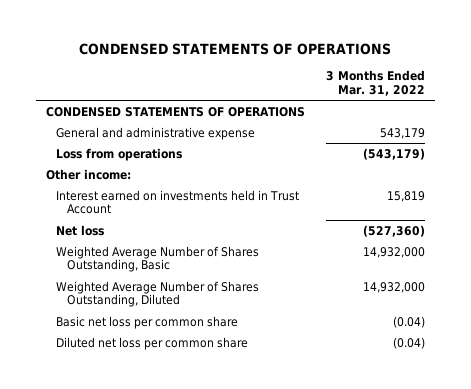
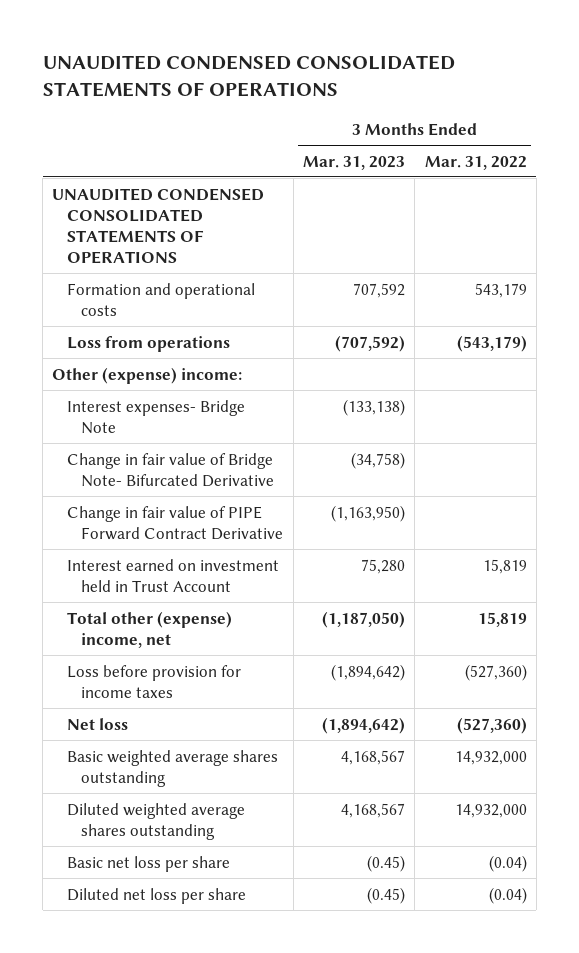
- CONDENSED STATEMENTS OF OPERATIONS
+ UNAUDITED CONDENSED CONSOLIDATED STATEMENTS OF OPERATIONS
- | 3 Months Ended Mar. 31, 2022
+ | 3 Months Ended Mar. 31, 2023 | 3 Months Ended Mar. 31, 2022
- CONDENSED STATEMENTS OF OPERATIONS
- General and administrative expense | 543,179
+ UNAUDITED CONDENSED CONSOLIDATED STATEMENTS OF OPERATIONS
+ Formation and operational costs | 707,592 | 543,179
- Other income:
- Interest earned on investments held in Trust Account | 15,819
+ Other (expense) income:
+ Interest expenses- Bridge Note | (133,138) |
+ Change in fair value of Bridge Note- Bifurcated Derivative | (34,758) |
+ Change in fair value of PIPE Forward Contract Derivative | (1,163,950) |
+ Interest earned on investment held in Trust Account | 75,280 | 15,819
+ Total other (expense) income, net | (1,187,050) | 15,819
+ Loss before provision for income taxes | (1,894,642) | (527,360)
- Weighted Average Number of Shares Outstanding, Basic | 14,932,000
- Weighted Average Number of Shares Outstanding, Diluted | 14,932,000
- Basic net loss per common share | (0.04)
- Diluted net loss per common share | (0.04)
+ Basic weighted average shares outstanding | 4,168,567 | 14,932,000
+ Diluted weighted average shares outstanding | 4,168,567 | 14,932,000
+ Basic net loss per share | (0.45) | (0.04)
+ Diluted net loss per share | (0.45) | (0.04)

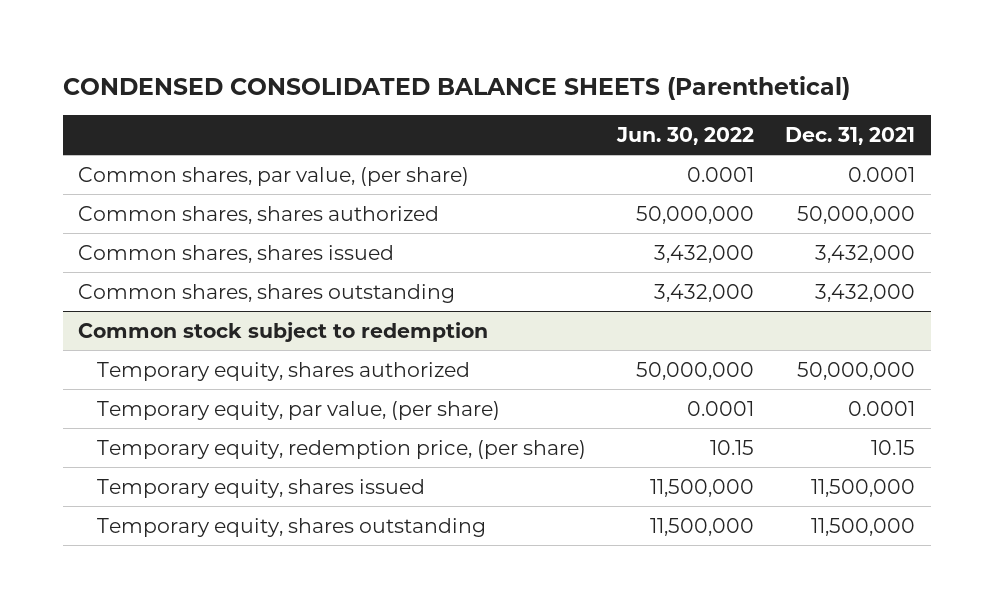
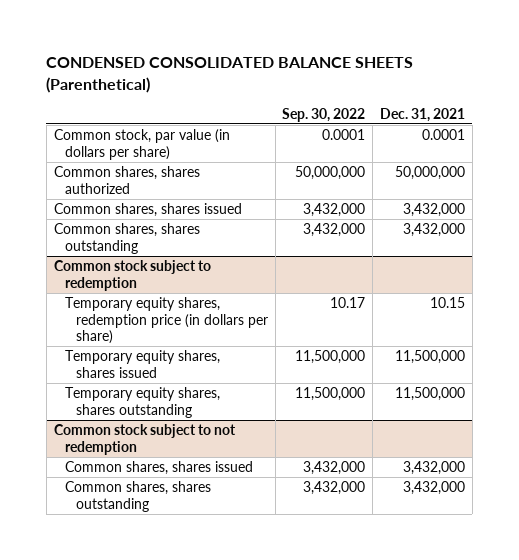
- | Jun. 30, 2022 | Dec. 31, 2021
+ | Sep. 30, 2022 | Dec. 31, 2021
- Common shares, par value, (per share) | 0.0001 | 0.0001
+ Common stock, par value (in dollars per share) | 0.0001 | 0.0001
@ Common stock subject to redemption
- Temporary equity, shares authorized | 50,000,000 | 50,000,000
- Temporary equity, par value, (per share) | 0.0001 | 0.0001
- Temporary equity, redemption price, (per share) | 10.15 | 10.15
- Temporary equity, shares issued | 11,500,000 | 11,500,000
- Temporary equity, shares outstanding | 11,500,000 | 11,500,000
+ Temporary equity shares, redemption price (in dollars per share) | 10.17 | 10.15
+ Temporary equity shares, shares issued | 11,500,000 | 11,500,000
+ Temporary equity shares, shares outstanding | 11,500,000 | 11,500,000
+ Common stock subject to not redemption
+ Common shares, shares issued | 3,432,000 | 3,432,000
+ Common shares, shares outstanding | 3,432,000 | 3,432,000

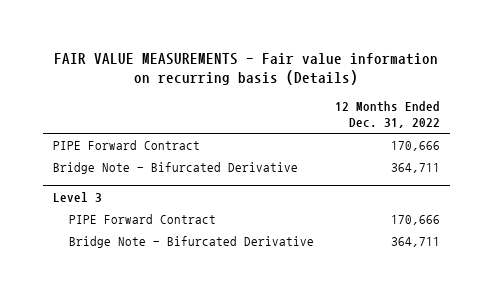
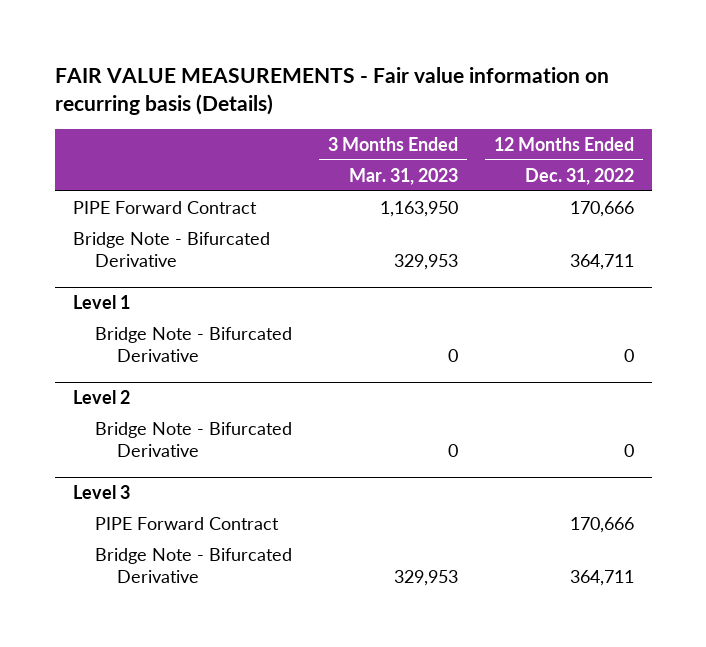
- | 12 Months Ended Dec. 31, 2022
+ | 3 Months Ended Mar. 31, 2023 | 12 Months Ended Dec. 31, 2022
+ Level 1
+ Bridge Note - Bifurcated Derivative | 0 | 0
+ Level 2
+ Bridge Note - Bifurcated Derivative | 0 | 0

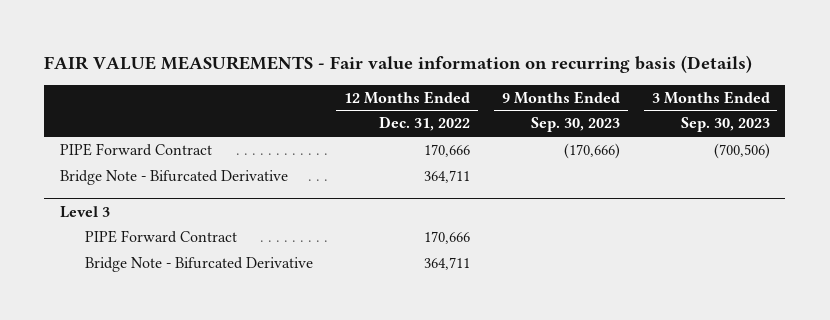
- | 3 Months Ended Mar. 31, 2023 | 12 Months Ended Dec. 31, 2022
+ | 12 Months Ended Dec. 31, 2022 | 9 Months Ended Sep. 30, 2023 | 3 Months Ended Sep. 30, 2023
- Level 1
- Bridge Note - Bifurcated Derivative | 0 | 0
- Level 2
- Bridge Note - Bifurcated Derivative | 0 | 0

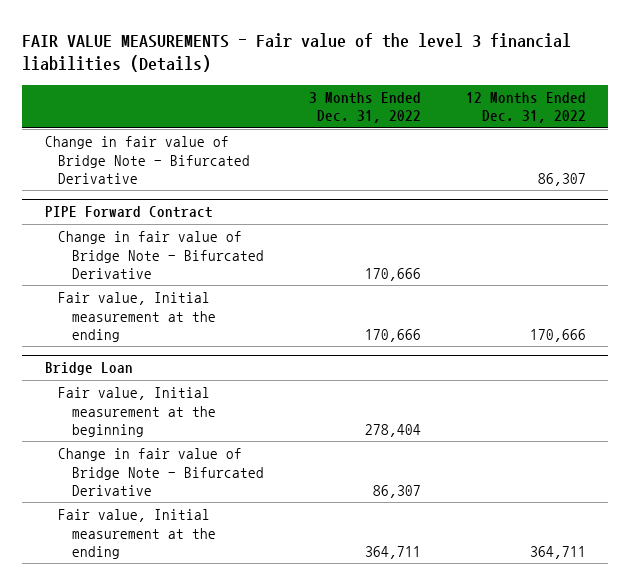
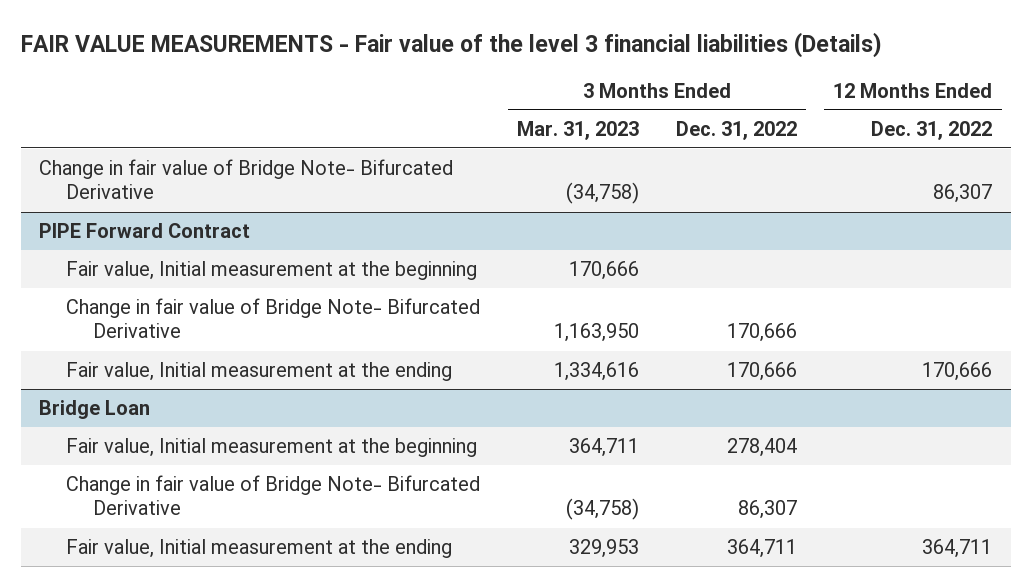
- | 3 Months Ended Dec. 31, 2022 | 12 Months Ended Dec. 31, 2022
+ | 3 Months Ended Mar. 31, 2023 | 3 Months Ended Dec. 31, 2022 | 12 Months Ended Dec. 31, 2022
- Change in fair value of Bridge Note - Bifurcated Derivative | | 86,307
+ Change in fair value of Bridge Note- Bifurcated Derivative | (34,758) | | 86,307
@ PIPE Forward Contract
- Change in fair value of Bridge Note - Bifurcated Derivative | 170,666 |
+ Fair value, Initial measurement at the beginning | 170,666 | |
+ Change in fair value of Bridge Note- Bifurcated Derivative | 1,163,950 | 170,666 |
@ Bridge Loan
- Change in fair value of Bridge Note - Bifurcated Derivative | 86,307 |
+ Change in fair value of Bridge Note- Bifurcated Derivative | (34,758) | 86,307 |

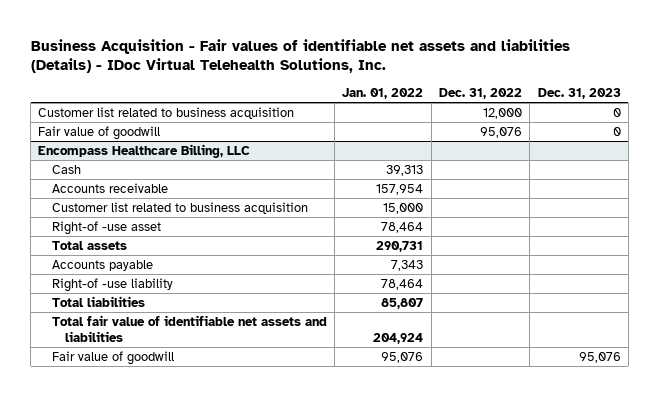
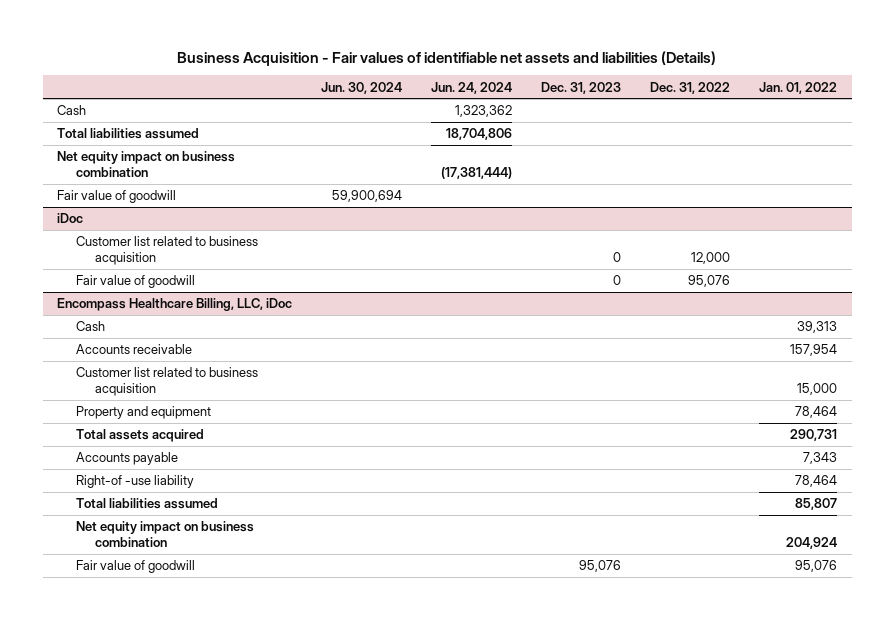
- Business Acquisition - Fair values of identifiable net assets and liabilities (Details) - IDoc Virtual Telehealth Solutions, Inc.
+ Business Acquisition - Fair values of identifiable net assets and liabilities (Details)
- | Jan. 01, 2022 | Dec. 31, 2022 | Dec. 31, 2023
+ | Jun. 30, 2024 | Jun. 24, 2024 | Dec. 31, 2023 | Dec. 31, 2022 | Jan. 01, 2022
+ Cash | | 1,323,362 | | |
+ Total liabilities assumed | | 18,704,806 | | |
+ Net equity impact on business combination | | (17,381,444) | | |
+ Fair value of goodwill | 59,900,694 | | | |
+ iDoc
- Encompass Healthcare Billing, LLC
+ Encompass Healthcare Billing, LLC, iDoc
- Right-of -use asset | 78,464 | |
- Total assets | 290,731 | |
+ Property and equipment | | | | | 78,464
+ Total assets acquired | | | | | 290,731
- Total liabilities | 85,807 | |
- Total fair value of identifiable net assets and liabilities | 204,924 | |
+ Total liabilities assumed | | | | | 85,807
+ Net equity impact on business combination | | | | | 204,924

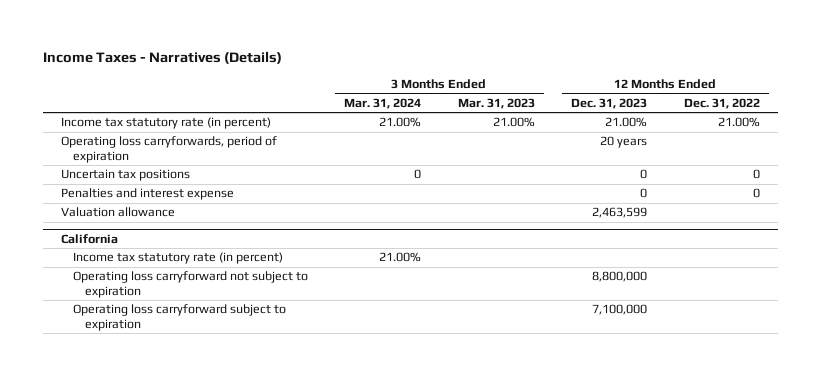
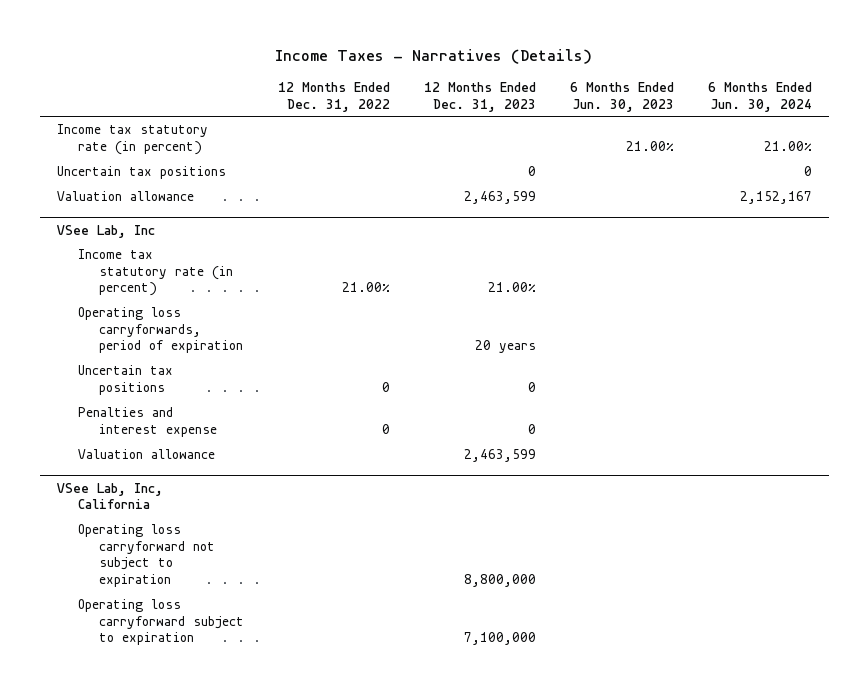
- | 3 Months Ended Mar. 31, 2024 | 3 Months Ended Mar. 31, 2023 | 12 Months Ended Dec. 31, 2023 | 12 Months Ended Dec. 31, 2022
+ | 12 Months Ended Dec. 31, 2022 | 12 Months Ended Dec. 31, 2023 | 6 Months Ended Jun. 30, 2023 | 6 Months Ended Jun. 30, 2024
+ Income tax statutory rate (in percent) | | | 21.00% | 21.00%
+ Uncertain tax positions | | 0 | | 0
+ Valuation allowance | | 2,463,599 | | 2,152,167
+ VSee Lab, Inc
- California
- Income tax statutory rate (in percent) | 21.00% | | |
+ VSee Lab, Inc, California

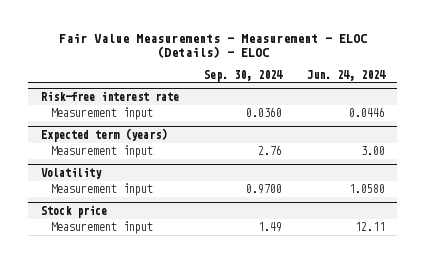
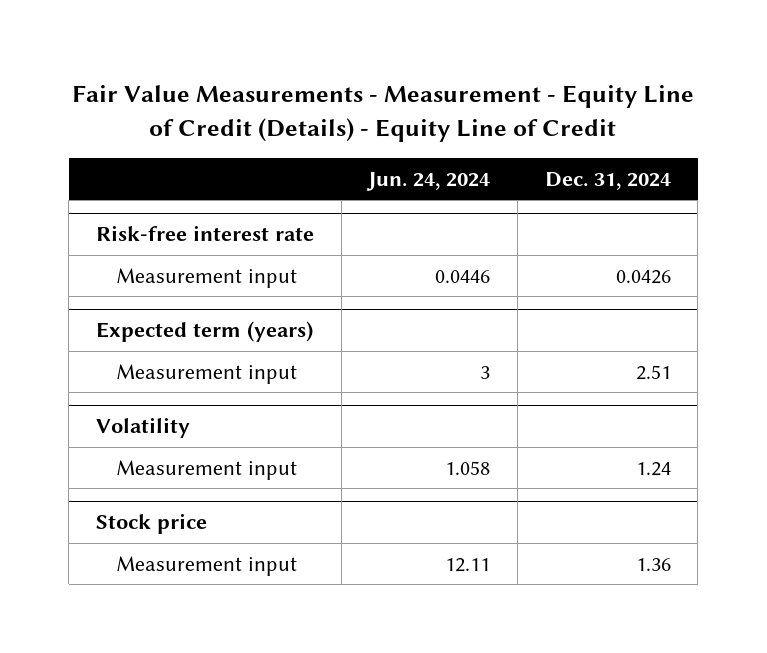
- Fair Value Measurements - Measurement - ELOC (Details) - ELOC
+ Fair Value Measurements - Measurement - Equity Line of Credit (Details) - Equity Line of Credit
- | Sep. 30, 2024 | Jun. 24, 2024
+ | Jun. 24, 2024 | Dec. 31, 2024
@ Expected term (years)
- Measurement input | 2.76 | 3.00
+ Measurement input | 3 | 2.51
@ Volatility
- Measurement input | 0.9700 | 1.0580
+ Measurement input | 1.058 | 1.24

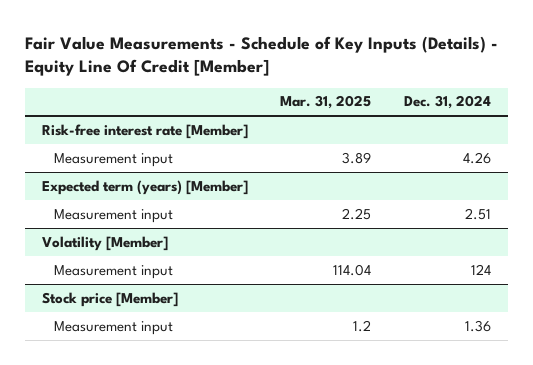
- Fair Value Measurements - Measurement - Equity Line of Credit (Details) - Equity Line of Credit
+ Fair Value Measurements - Schedule of Key Inputs (Details) - Equity Line Of Credit [Member]
- | Jun. 24, 2024 | Dec. 31, 2024
+ | Mar. 31, 2025 | Dec. 31, 2024
- Risk-free interest rate
- Measurement input | 0.0446 | 0.0426
- Expected term (years)
+ Risk-free interest rate [Member]
+ Measurement input | 3.89 | 4.26
+ Expected term (years) [Member]
- Volatility
- Measurement input | 1.058 | 1.24
- Stock price
+ Volatility [Member]
+ Measurement input | 114.04 | 124
+ Stock price [Member]

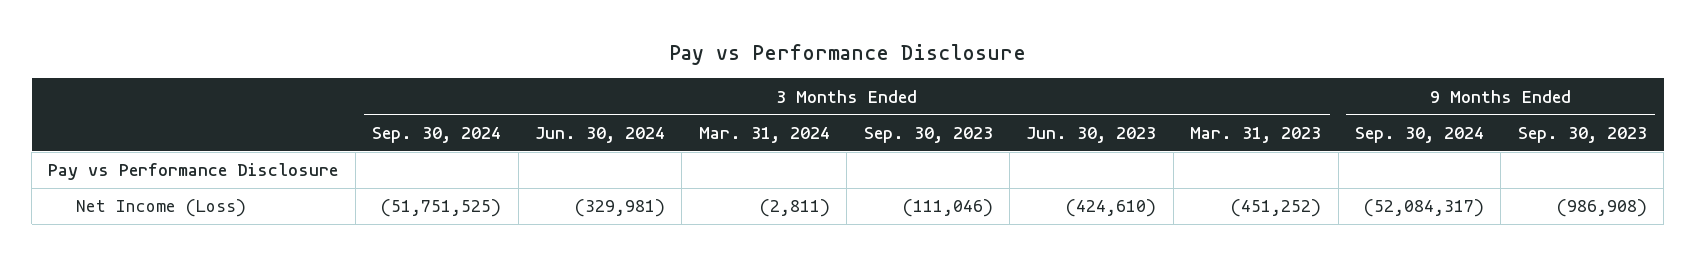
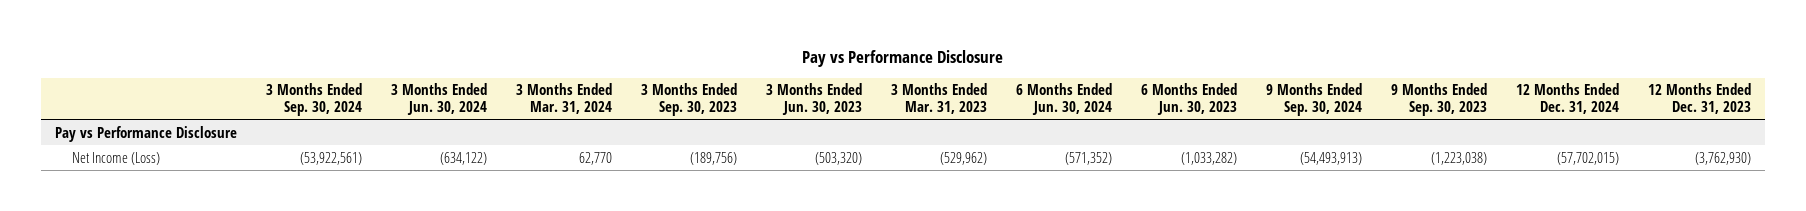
- | 3 Months Ended Sep. 30, 2024 | 3 Months Ended Jun. 30, 2024 | 3 Months Ended Mar. 31, 2024 | 3 Months Ended Sep. 30, 2023 | 3 Months Ended Jun. 30, 2023 | 3 Months Ended Mar. 31, 2023 | 9 Months Ended Sep. 30, 2024 | 9 Months Ended Sep. 30, 2023
+ | 3 Months Ended Sep. 30, 2024 | 3 Months Ended Jun. 30, 2024 | 3 Months Ended Mar. 31, 2024 | 3 Months Ended Sep. 30, 2023 | 3 Months Ended Jun. 30, 2023 | 3 Months Ended Mar. 31, 2023 | 6 Months Ended Jun. 30, 2024 | 6 Months Ended Jun. 30, 2023 | 9 Months Ended Sep. 30, 2024 | 9 Months Ended Sep. 30, 2023 | 12 Months Ended Dec. 31, 2024 | 12 Months Ended Dec. 31, 2023
- Net Income (Loss) | (51,751,525) | (329,981) | (2,811) | (111,046) | (424,610) | (451,252) | (52,084,317) | (986,908)
+ Net Income (Loss) | (53,922,561) | (634,122) | 62,770 | (189,756) | (503,320) | (529,962) | (571,352) | (1,033,282) | (54,493,913) | (1,223,038) | (57,702,015) | (3,762,930)

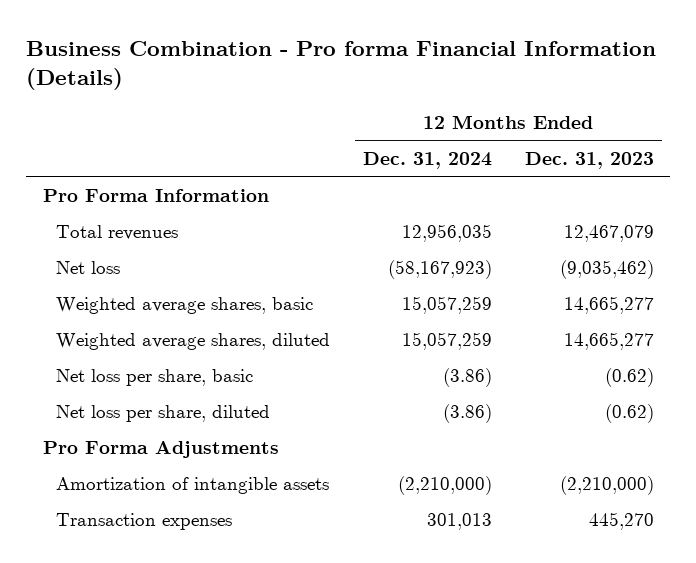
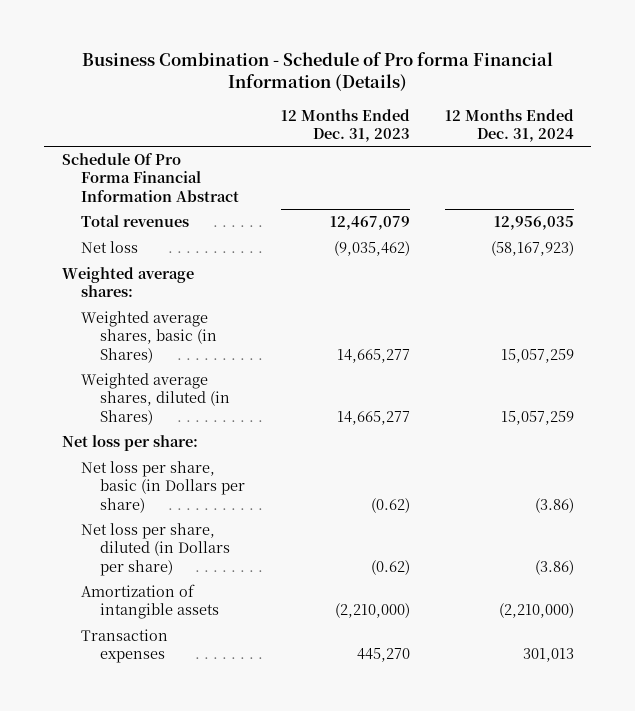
- Business Combination - Pro forma Financial Information (Details)
+ Business Combination - Schedule of Pro forma Financial Information (Details)
- | 12 Months Ended Dec. 31, 2024 | 12 Months Ended Dec. 31, 2023
+ | 12 Months Ended Dec. 31, 2023 | 12 Months Ended Dec. 31, 2024
- Pro Forma Information
+ Schedule Of Pro Forma Financial Information Abstract
- Weighted average shares, basic | 15,057,259 | 14,665,277
- Weighted average shares, diluted | 15,057,259 | 14,665,277
- Net loss per share, basic | (3.86) | (0.62)
- Net loss per share, diluted | (3.86) | (0.62)
- Pro Forma Adjustments
+ Weighted average shares:
+ Weighted average shares, basic (in Shares) | 14,665,277 | 15,057,259
+ Weighted average shares, diluted (in Shares) | 14,665,277 | 15,057,259
+ Net loss per share:
+ Net loss per share, basic (in Dollars per share) | (0.62) | (3.86)
+ Net loss per share, diluted (in Dollars per share) | (0.62) | (3.86)

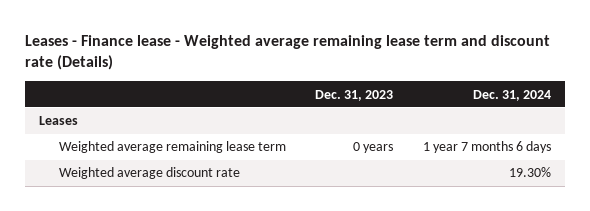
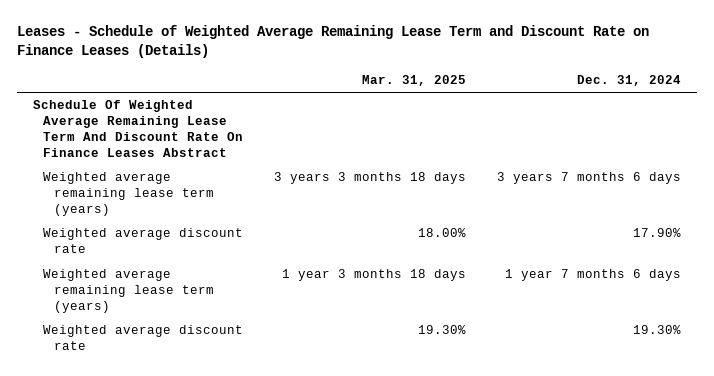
- Leases - Finance lease - Weighted average remaining lease term and discount rate (Details)
+ Leases - Schedule of Weighted Average Remaining Lease Term and Discount Rate on Finance Leases (Details)
- | Dec. 31, 2023 | Dec. 31, 2024
+ | Mar. 31, 2025 | Dec. 31, 2024
- Leases
- Weighted average remaining lease term | 0 years | 1 year 7 months 6 days
+ Schedule Of Weighted Average Remaining Lease Term And Discount Rate On Finance Leases Abstract
+ Weighted average remaining lease term (years) | 3 years 3 months 18 days | 3 years 7 months 6 days
+ Weighted average discount rate | 18.00% | 17.90%
+ Weighted average remaining lease term (years) | 1 year 3 months 18 days | 1 year 7 months 6 days

